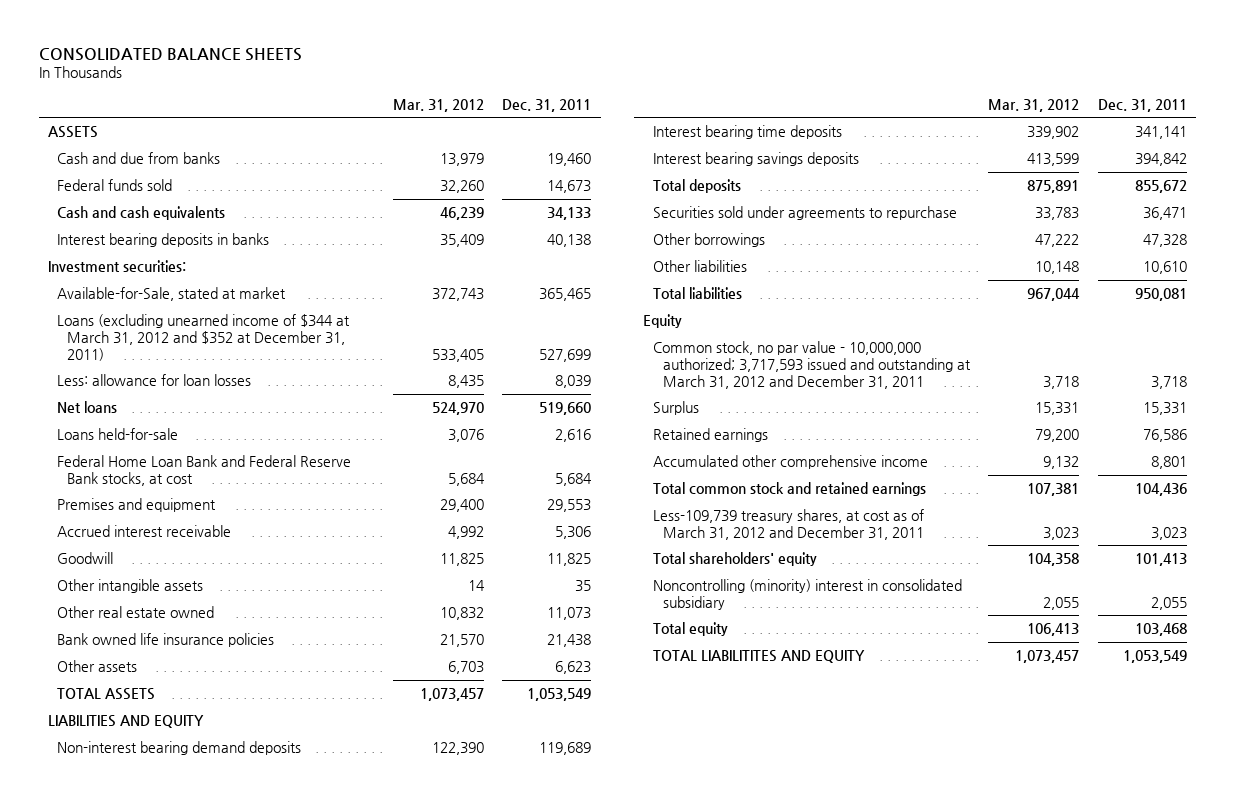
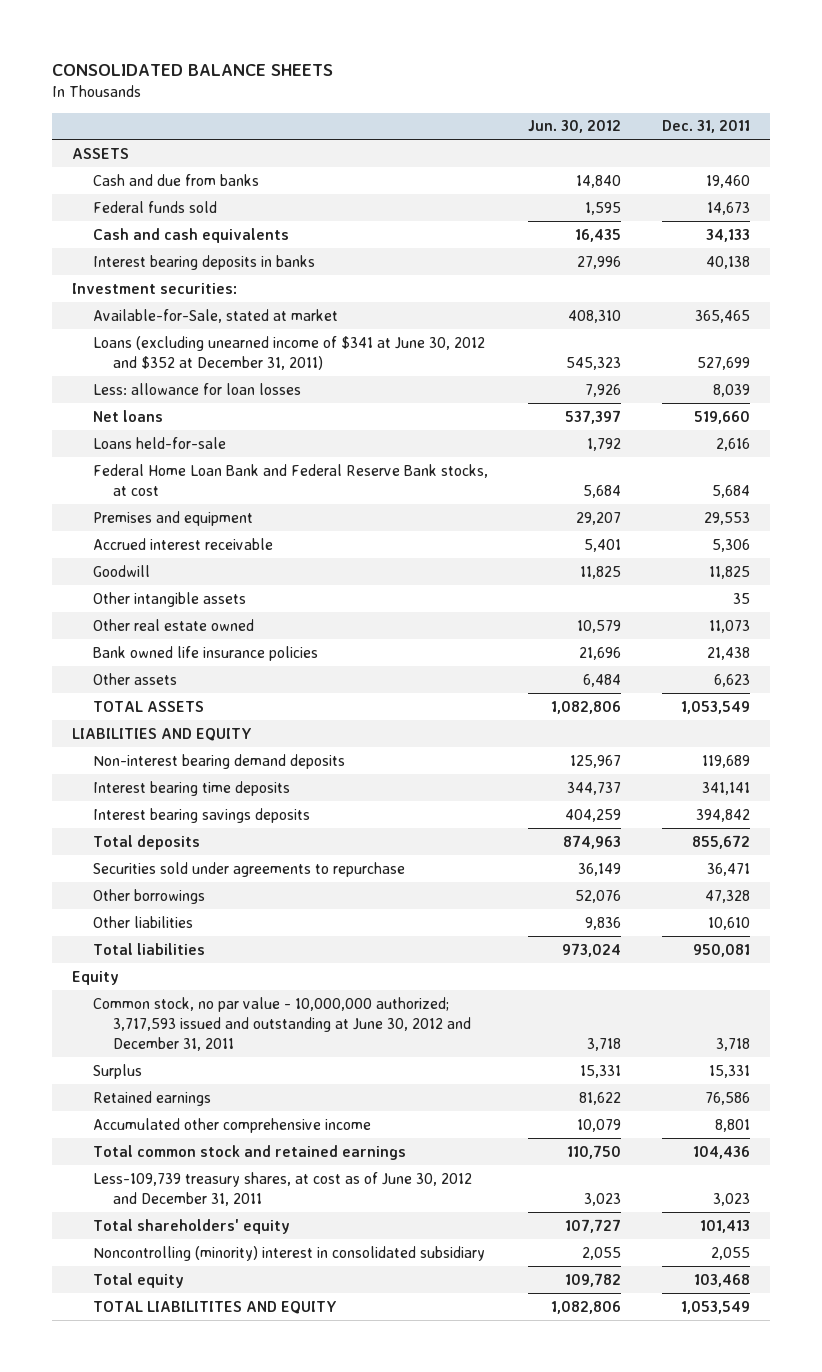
- | Mar. 31, 2012 | Dec. 31, 2011
+ | Jun. 30, 2012 | Dec. 31, 2011
- Loans (excluding unearned income of $344 at March 31, 2012 and $352 at December 31, 2011) | 533,405 | 527,699
+ Loans (excluding unearned income of $341 at June 30, 2012 and $352 at December 31, 2011) | 545,323 | 527,699
- Common stock, no par value - 10,000,000 authorized; 3,717,593 issued and outstanding at March 31, 2012 and December 31, 2011 | 3,718 | 3,718
+ Common stock, no par value - 10,000,000 authorized; 3,717,593 issued and outstanding at June 30, 2012 and December 31, 2011 | 3,718 | 3,718
- Less-109,739 treasury shares, at cost as of March 31, 2012 and December 31, 2011 | 3,023 | 3,023
+ Less-109,739 treasury shares, at cost as of June 30, 2012 and December 31, 2011 | 3,023 | 3,023

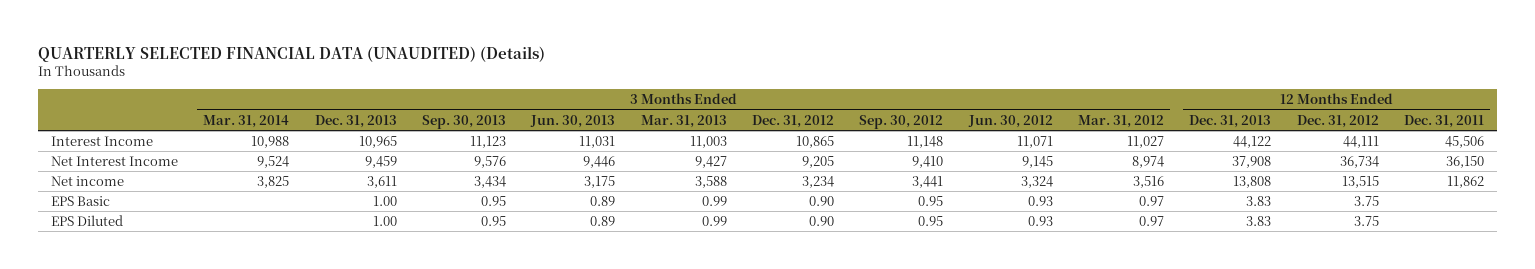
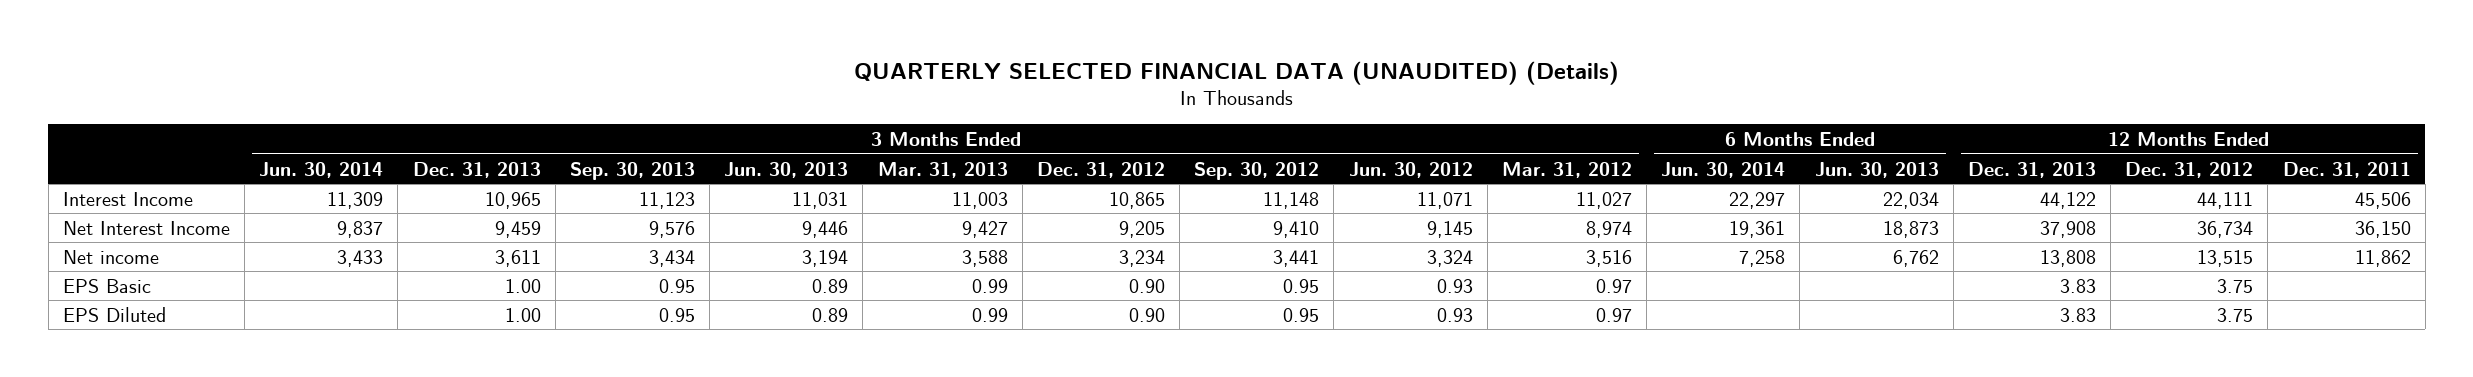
- | 3 Months Ended Mar. 31, 2014 | 3 Months Ended Dec. 31, 2013 | 3 Months Ended Sep. 30, 2013 | 3 Months Ended Jun. 30, 2013 | 3 Months Ended Mar. 31, 2013 | 3 Months Ended Dec. 31, 2012 | 3 Months Ended Sep. 30, 2012 | 3 Months Ended Jun. 30, 2012 | 3 Months Ended Mar. 31, 2012 | 12 Months Ended Dec. 31, 2013 | 12 Months Ended Dec. 31, 2012 | 12 Months Ended Dec. 31, 2011
+ | 3 Months Ended Jun. 30, 2014 | 3 Months Ended Dec. 31, 2013 | 3 Months Ended Sep. 30, 2013 | 3 Months Ended Jun. 30, 2013 | 3 Months Ended Mar. 31, 2013 | 3 Months Ended Dec. 31, 2012 | 3 Months Ended Sep. 30, 2012 | 3 Months Ended Jun. 30, 2012 | 3 Months Ended Mar. 31, 2012 | 6 Months Ended Jun. 30, 2014 | 6 Months Ended Jun. 30, 2013 | 12 Months Ended Dec. 31, 2013 | 12 Months Ended Dec. 31, 2012 | 12 Months Ended Dec. 31, 2011
- Net income | 3,825 | 3,611 | 3,434 | 3,175 | 3,588 | 3,234 | 3,441 | 3,324 | 3,516 | 13,808 | 13,515 | 11,862
+ Net income | 3,433 | 3,611 | 3,434 | 3,194 | 3,588 | 3,234 | 3,441 | 3,324 | 3,516 | 7,258 | 6,762 | 13,808 | 13,515 | 11,862

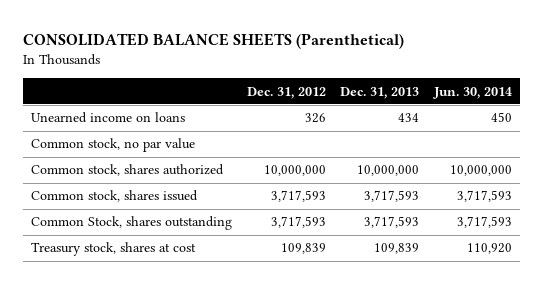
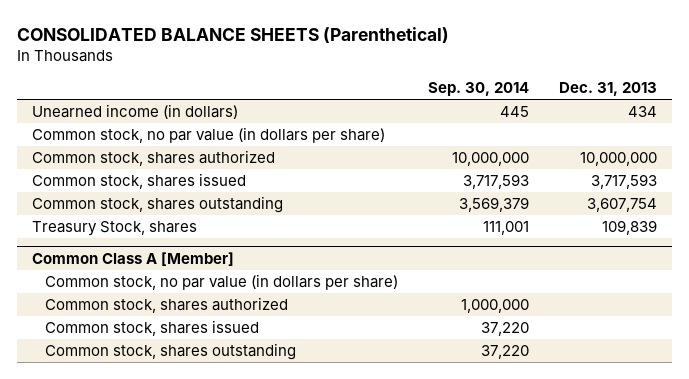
- | Dec. 31, 2012 | Dec. 31, 2013 | Jun. 30, 2014
+ | Sep. 30, 2014 | Dec. 31, 2013
- Unearned income on loans | 326 | 434 | 450
- Common stock, no par value
+ Unearned income (in dollars) | 445 | 434
+ Common stock, no par value (in dollars per share)
- Common Stock, shares outstanding | 3,717,593 | 3,717,593 | 3,717,593
- Treasury stock, shares at cost | 109,839 | 109,839 | 110,920
+ Common stock, shares outstanding | 3,569,379 | 3,607,754
+ Treasury Stock, shares | 111,001 | 109,839
+ Common Class A [Member]
+ Common stock, no par value (in dollars per share)
+ Common stock, shares authorized | 1,000,000 |
+ Common stock, shares issued | 37,220 |
+ Common stock, shares outstanding | 37,220 |

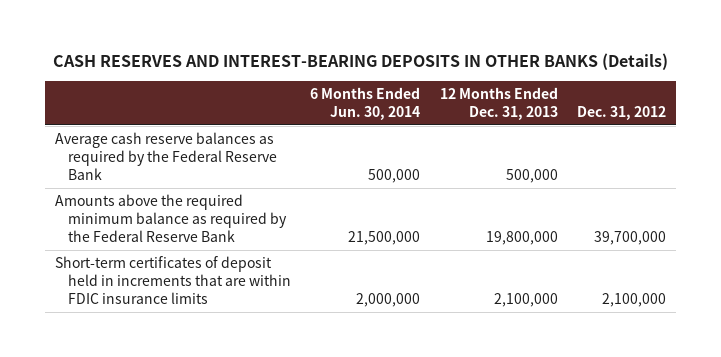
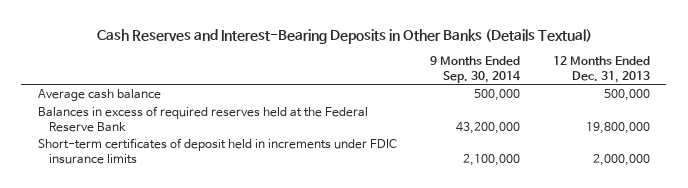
- CASH RESERVES AND INTEREST-BEARING DEPOSITS IN OTHER BANKS (Details)
+ Cash Reserves and Interest-Bearing Deposits in Other Banks (Details Textual)
- | 6 Months Ended Jun. 30, 2014 | 12 Months Ended Dec. 31, 2013 | Dec. 31, 2012
+ | 9 Months Ended Sep. 30, 2014 | 12 Months Ended Dec. 31, 2013
- Average cash reserve balances as required by the Federal Reserve Bank | 500,000 | 500,000 |
- Amounts above the required minimum balance as required by the Federal Reserve Bank | 21,500,000 | 19,800,000 | 39,700,000
- Short-term certificates of deposit held in increments that are within FDIC insurance limits | 2,000,000 | 2,100,000 | 2,100,000
+ Average cash balance | 500,000 | 500,000
+ Balances in excess of required reserves held at the Federal Reserve Bank | 43,200,000 | 19,800,000
+ Short-term certificates of deposit held in increments under FDIC insurance limits | 2,100,000 | 2,000,000

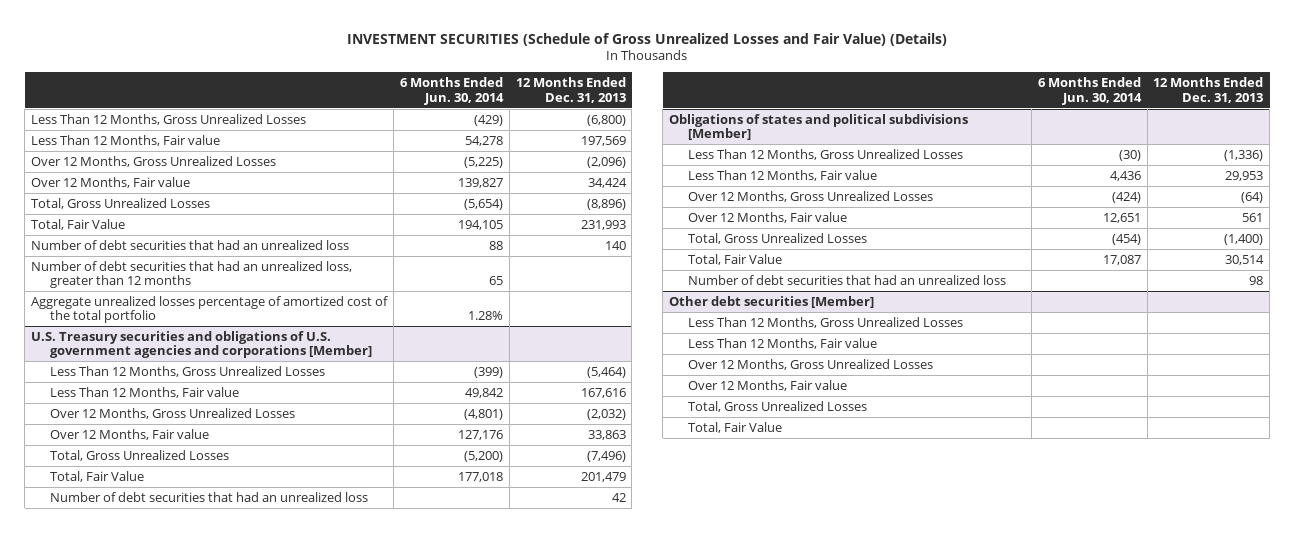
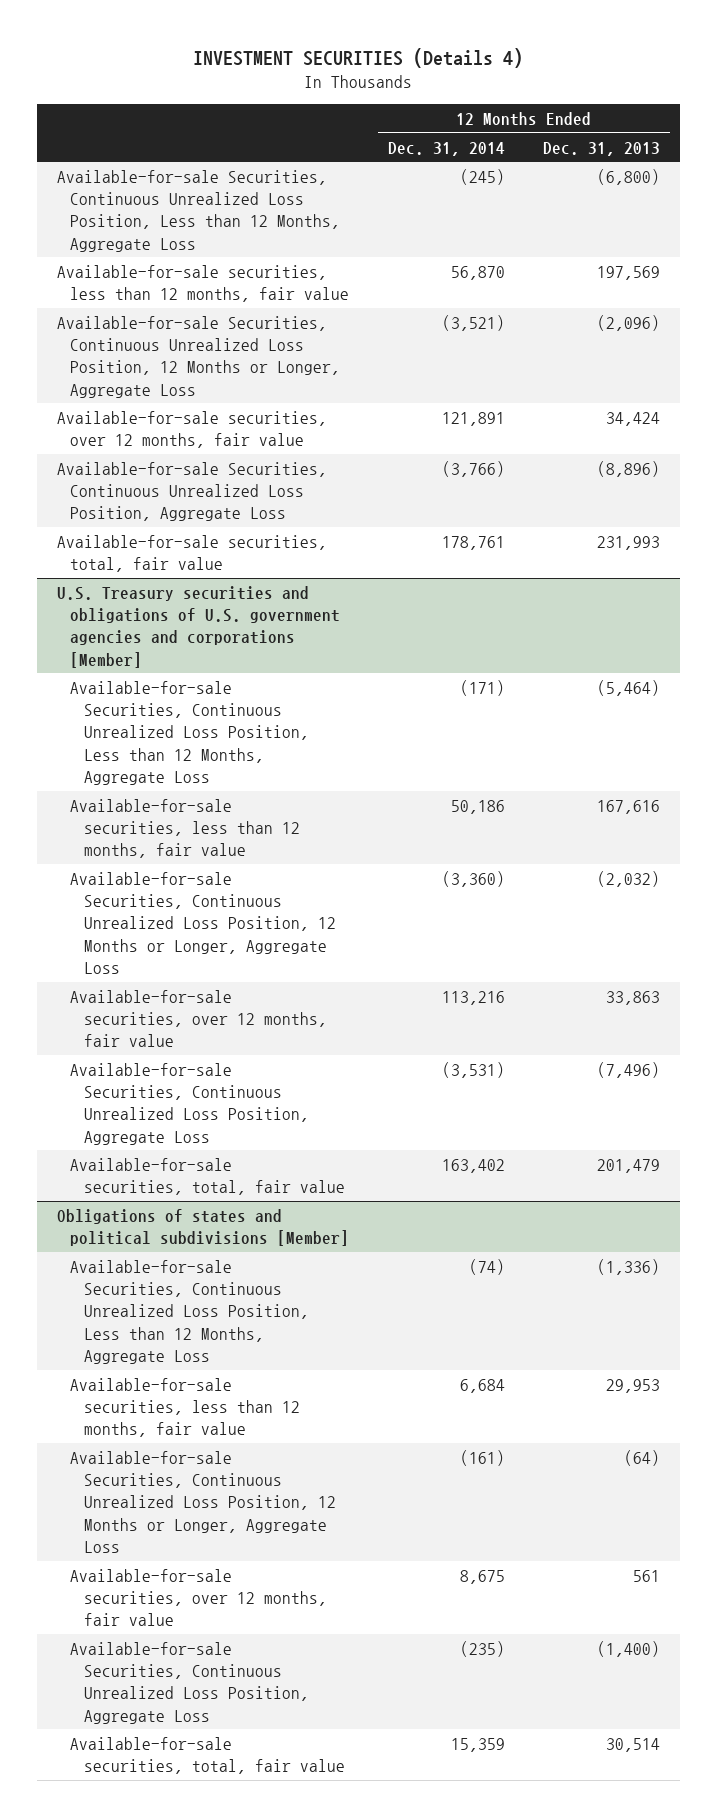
- INVESTMENT SECURITIES (Schedule of Gross Unrealized Losses and Fair Value) (Details)
+ INVESTMENT SECURITIES (Details 4)
- | 6 Months Ended Jun. 30, 2014 | 12 Months Ended Dec. 31, 2013
+ | 12 Months Ended Dec. 31, 2014 | 12 Months Ended Dec. 31, 2013
- Less Than 12 Months, Gross Unrealized Losses | (429) | (6,800)
- Less Than 12 Months, Fair value | 54,278 | 197,569
- Over 12 Months, Gross Unrealized Losses | (5,225) | (2,096)
- Over 12 Months, Fair value | 139,827 | 34,424
- Total, Gross Unrealized Losses | (5,654) | (8,896)
- Total, Fair Value | 194,105 | 231,993
- Number of debt securities that had an unrealized loss | 88 | 140
- Number of debt securities that had an unrealized loss, greater than 12 months | 65 |
- Aggregate unrealized losses percentage of amortized cost of the total portfolio | 1.28% |
+ Available-for-sale Securities, Continuous Unrealized Loss Position, Less than 12 Months, Aggregate Loss | (245) | (6,800)
+ Available-for-sale securities, less than 12 months, fair value | 56,870 | 197,569
+ Available-for-sale Securities, Continuous Unrealized Loss Position, 12 Months or Longer, Aggregate Loss | (3,521) | (2,096)
+ Available-for-sale securities, over 12 months, fair value | 121,891 | 34,424
+ Available-for-sale Securities, Continuous Unrealized Loss Position, Aggregate Loss | (3,766) | (8,896)
+ Available-for-sale securities, total, fair value | 178,761 | 231,993
@ U.S. Treasury securities and obligations of U.S. government agencies and corporations [Member]
- Less Than 12 Months, Gross Unrealized Losses | (399) | (5,464)
- Less Than 12 Months, Fair value | 49,842 | 167,616
- Over 12 Months, Gross Unrealized Losses | (4,801) | (2,032)
- Over 12 Months, Fair value | 127,176 | 33,863
- Total, Gross Unrealized Losses | (5,200) | (7,496)
- Total, Fair Value | 177,018 | 201,479
- Number of debt securities that had an unrealized loss | | 42
+ Available-for-sale Securities, Continuous Unrealized Loss Position, Less than 12 Months, Aggregate Loss | (171) | (5,464)
+ Available-for-sale securities, less than 12 months, fair value | 50,186 | 167,616
+ Available-for-sale Securities, Continuous Unrealized Loss Position, 12 Months or Longer, Aggregate Loss | (3,360) | (2,032)
+ Available-for-sale securities, over 12 months, fair value | 113,216 | 33,863
+ Available-for-sale Securities, Continuous Unrealized Loss Position, Aggregate Loss | (3,531) | (7,496)
+ Available-for-sale securities, total, fair value | 163,402 | 201,479
@ Obligations of states and political subdivisions [Member]
- Less Than 12 Months, Gross Unrealized Losses | (30) | (1,336)
- Less Than 12 Months, Fair value | 4,436 | 29,953
- Over 12 Months, Gross Unrealized Losses | (424) | (64)
- Over 12 Months, Fair value | 12,651 | 561
- Total, Gross Unrealized Losses | (454) | (1,400)
- Total, Fair Value | 17,087 | 30,514
- Number of debt securities that had an unrealized loss | | 98
- Other debt securities [Member]
- Less Than 12 Months, Gross Unrealized Losses
- Less Than 12 Months, Fair value
- Over 12 Months, Gross Unrealized Losses
- Over 12 Months, Fair value
- Total, Gross Unrealized Losses
- Total, Fair Value
@ Obligations of states and political subdivisions [Member]
+ Available-for-sale Securities, Continuous Unrealized Loss Position, Less than 12 Months, Aggregate Loss | (74) | (1,336)
+ Available-for-sale securities, less than 12 months, fair value | 6,684 | 29,953
+ Available-for-sale Securities, Continuous Unrealized Loss Position, 12 Months or Longer, Aggregate Loss | (161) | (64)
+ Available-for-sale securities, over 12 months, fair value | 8,675 | 561
+ Available-for-sale Securities, Continuous Unrealized Loss Position, Aggregate Loss | (235) | (1,400)
+ Available-for-sale securities, total, fair value | 15,359 | 30,514

